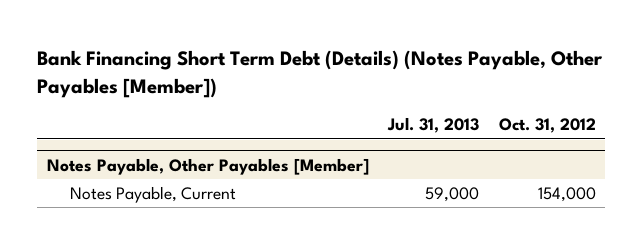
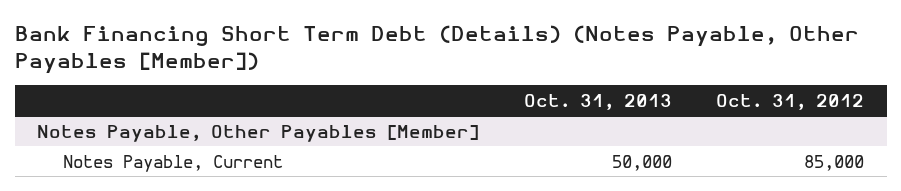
- | Jul. 31, 2013 | Oct. 31, 2012
+ | Oct. 31, 2013 | Oct. 31, 2012
@ Notes Payable, Other Payables [Member]
- Notes Payable, Current | 59,000 | 154,000
+ Notes Payable, Current | 50,000 | 85,000

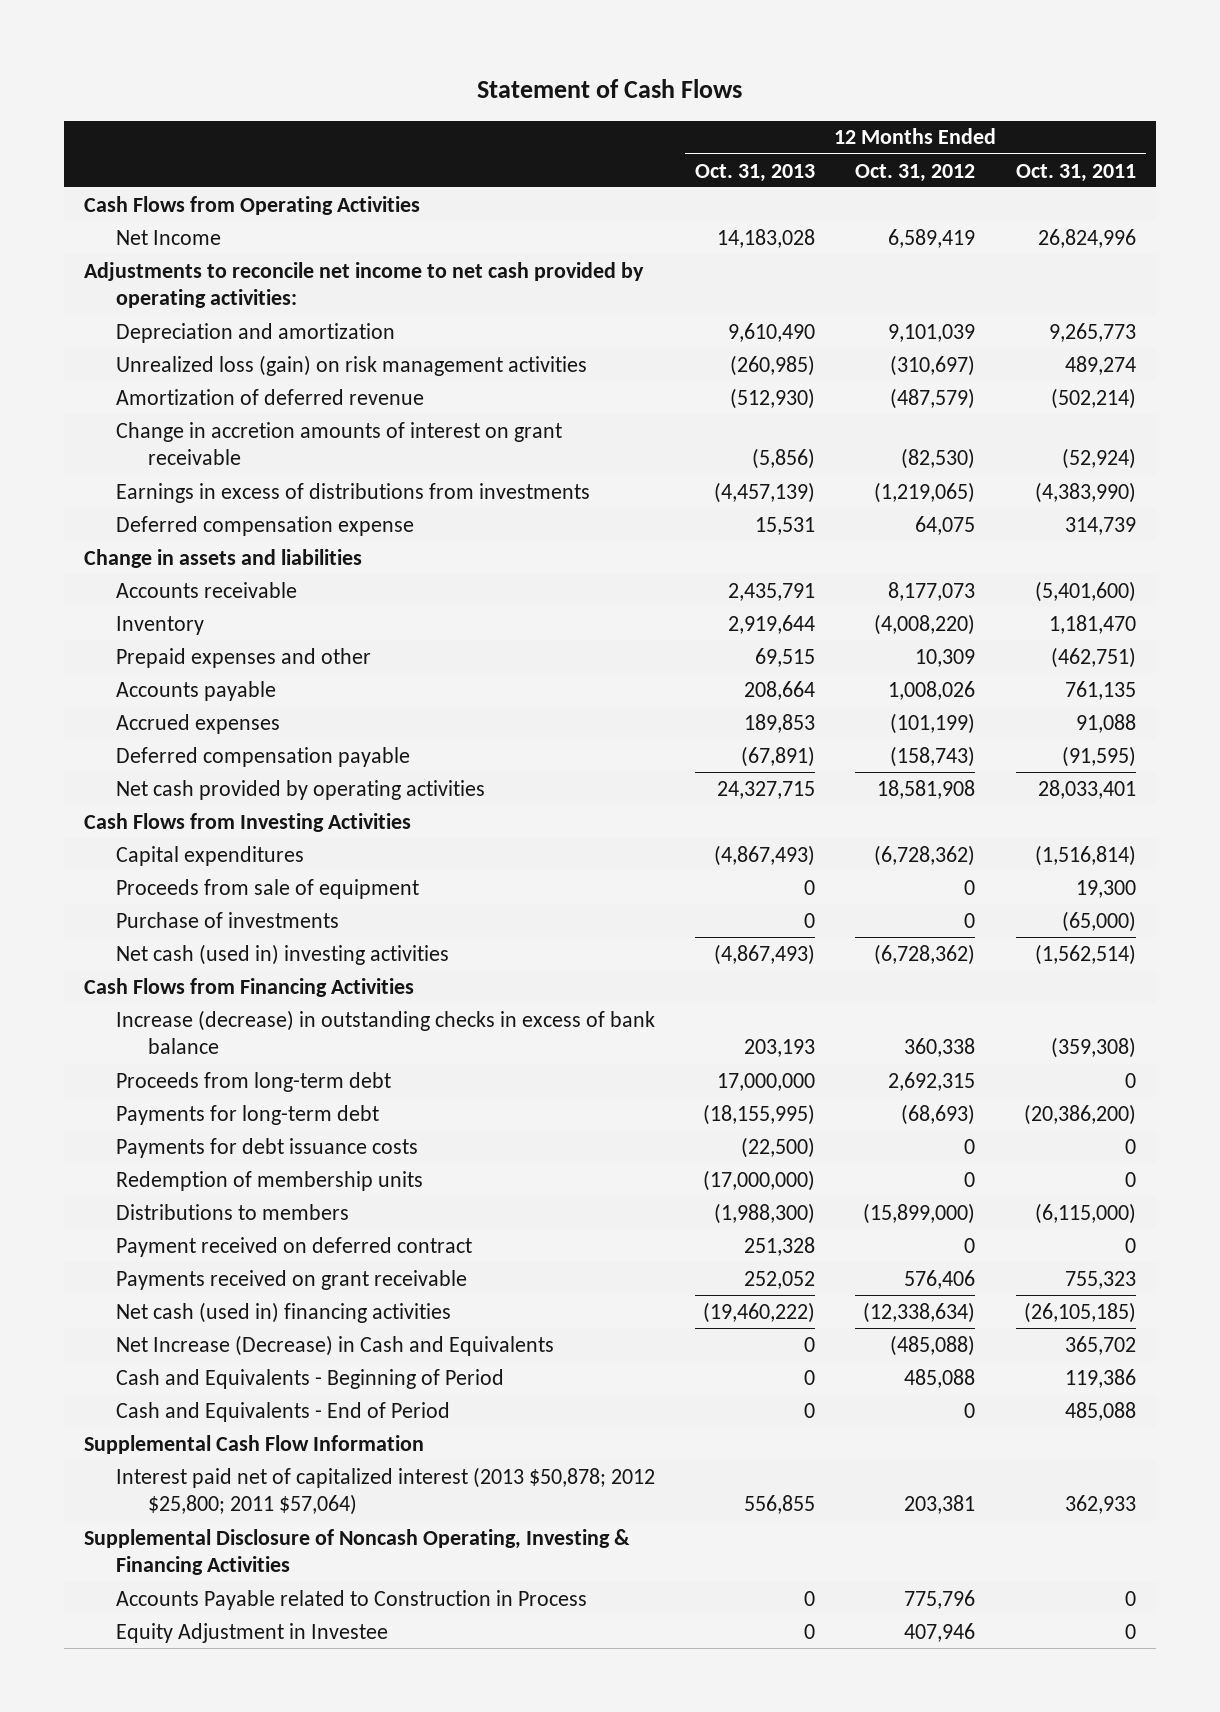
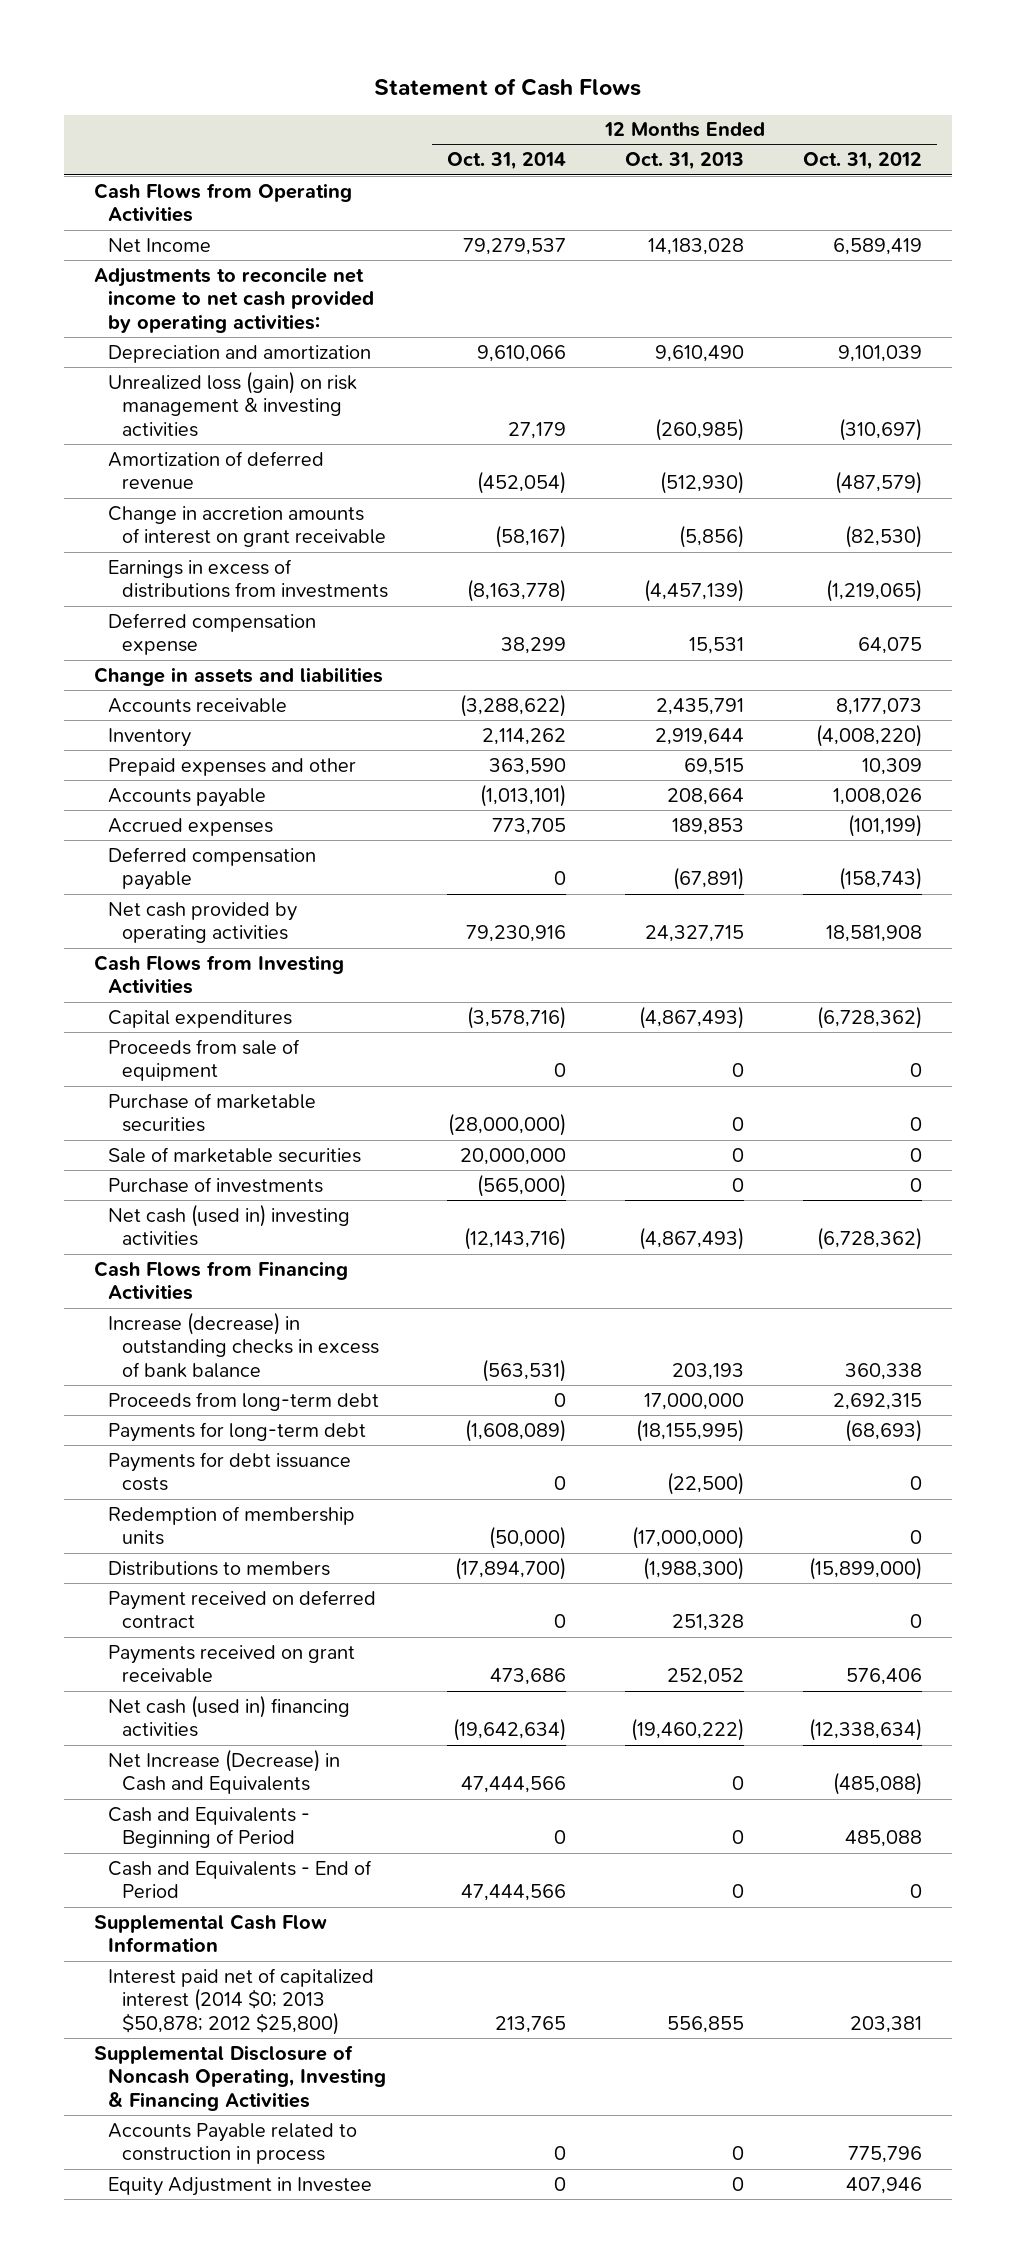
- | 12 Months Ended Oct. 31, 2013 | 12 Months Ended Oct. 31, 2012 | 12 Months Ended Oct. 31, 2011
+ | 12 Months Ended Oct. 31, 2014 | 12 Months Ended Oct. 31, 2013 | 12 Months Ended Oct. 31, 2012
- Unrealized loss (gain) on risk management activities | (260,985) | (310,697) | 489,274
+ Unrealized loss (gain) on risk management & investing activities | 27,179 | (260,985) | (310,697)
+ Purchase of marketable securities | (28,000,000) | 0 | 0
+ Sale of marketable securities | 20,000,000 | 0 | 0
- Interest paid net of capitalized interest (2013 $50,878; 2012 $25,800; 2011 $57,064) | 556,855 | 203,381 | 362,933
+ Interest paid net of capitalized interest (2014 $0; 2013 $50,878; 2012 $25,800) | 213,765 | 556,855 | 203,381
- Accounts Payable related to Construction in Process | 0 | 775,796 | 0
+ Accounts Payable related to construction in process | 0 | 0 | 775,796

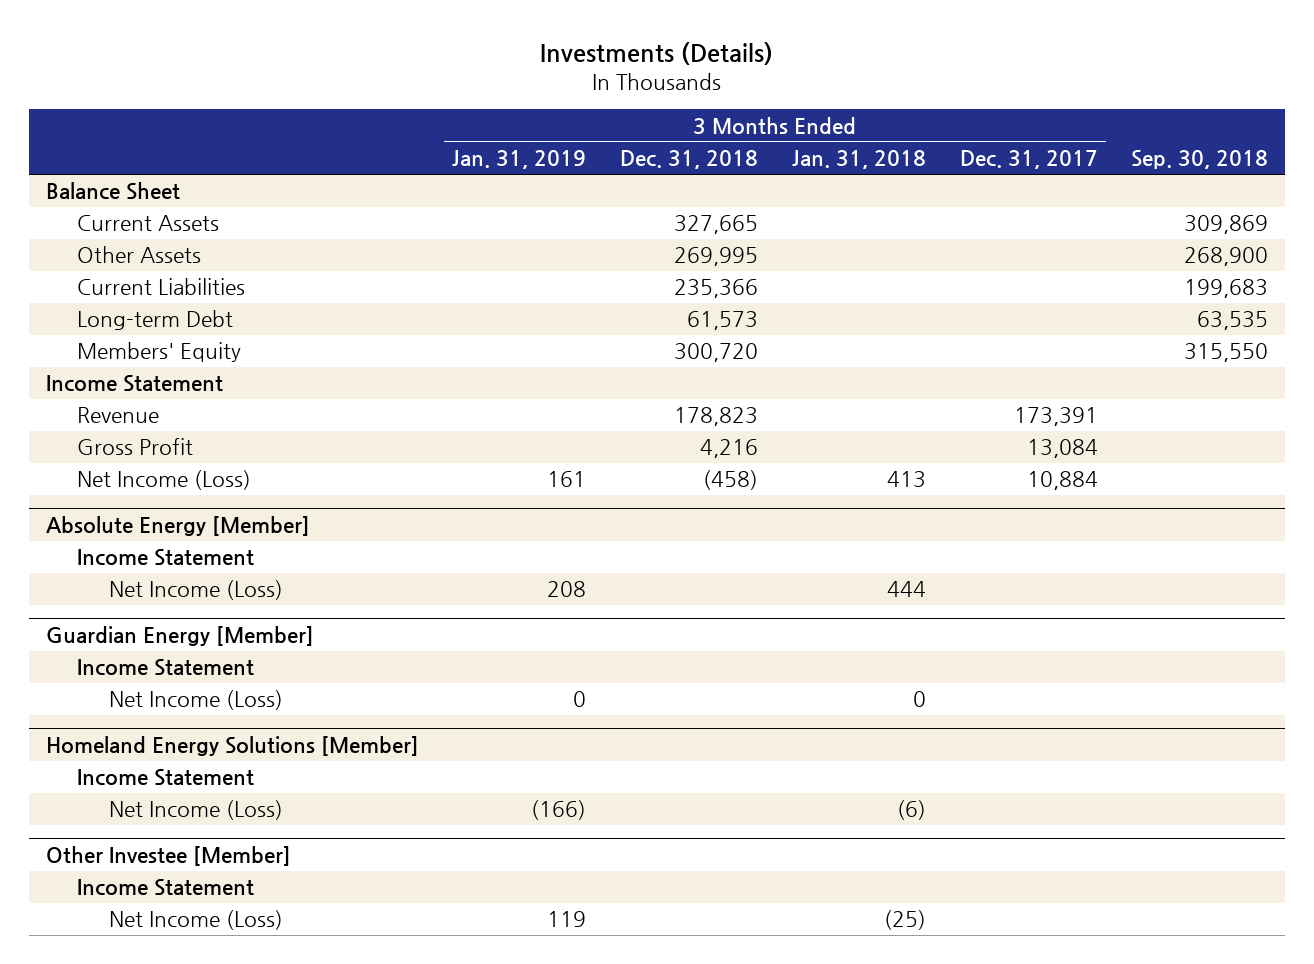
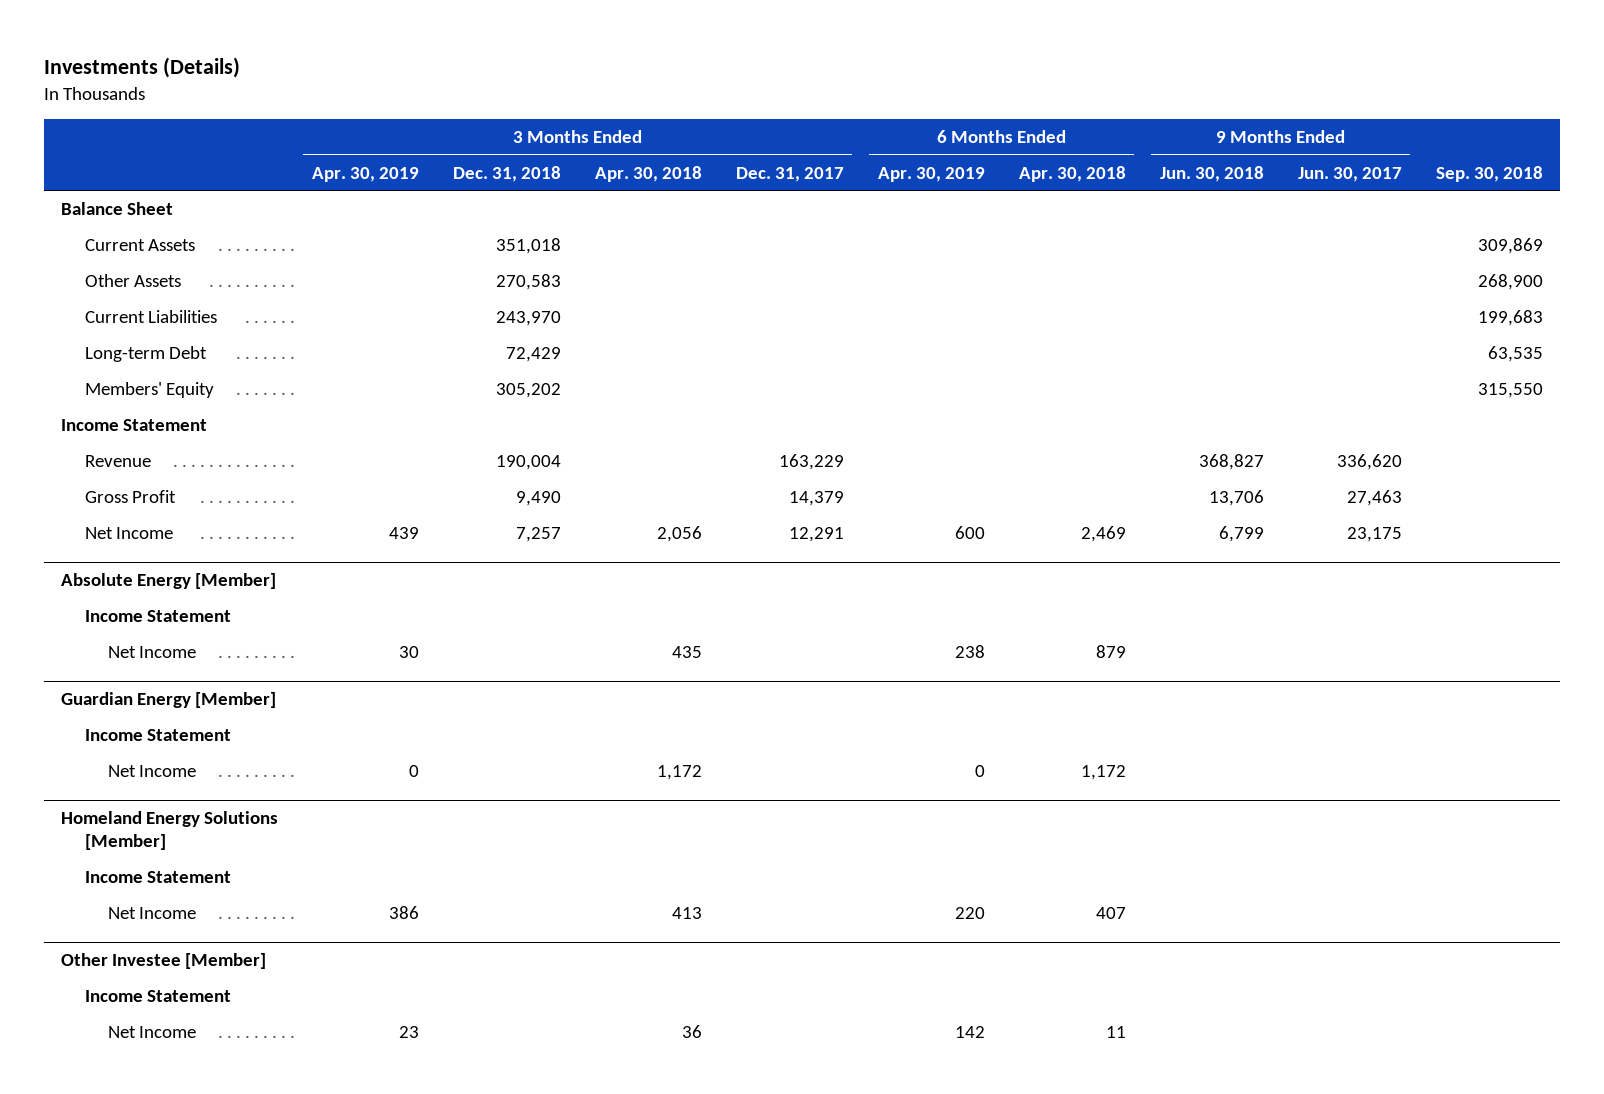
- | 3 Months Ended Jan. 31, 2019 | 3 Months Ended Dec. 31, 2018 | 3 Months Ended Jan. 31, 2018 | 3 Months Ended Dec. 31, 2017 | Sep. 30, 2018
+ | 3 Months Ended Apr. 30, 2019 | 3 Months Ended Dec. 31, 2018 | 3 Months Ended Apr. 30, 2018 | 3 Months Ended Dec. 31, 2017 | 6 Months Ended Apr. 30, 2019 | 6 Months Ended Apr. 30, 2018 | 9 Months Ended Jun. 30, 2018 | 9 Months Ended Jun. 30, 2017 | Sep. 30, 2018
- Current Assets | | 327,665 | | | 309,869
- Other Assets | | 269,995 | | | 268,900
- Current Liabilities | | 235,366 | | | 199,683
- Long-term Debt | | 61,573 | | | 63,535
- Members' Equity | | 300,720 | | | 315,550
+ Current Assets | | 351,018 | | | | | | | 309,869
+ Other Assets | | 270,583 | | | | | | | 268,900
+ Current Liabilities | | 243,970 | | | | | | | 199,683
+ Long-term Debt | | 72,429 | | | | | | | 63,535
+ Members' Equity | | 305,202 | | | | | | | 315,550
- Revenue | | 178,823 | | 173,391 |
- Gross Profit | | 4,216 | | 13,084 |
- Net Income (Loss) | 161 | (458) | 413 | 10,884 |
+ Revenue | | 190,004 | | 163,229 | | | 368,827 | 336,620 |
+ Gross Profit | | 9,490 | | 14,379 | | | 13,706 | 27,463 |
+ Net Income | 439 | 7,257 | 2,056 | 12,291 | 600 | 2,469 | 6,799 | 23,175 |
@ Absolute Energy [Member]
- Net Income (Loss) | 208 | | 444 | |
+ Net Income | 30 | | 435 | | 238 | 879 | | |
@ Guardian Energy [Member]
- Net Income (Loss) | 0 | | 0 | |
+ Net Income | 0 | | 1,172 | | 0 | 1,172 | | |
@ Homeland Energy Solutions [Member]
- Net Income (Loss) | (166) | | (6) | |
+ Net Income | 386 | | 413 | | 220 | 407 | | |
@ Other Investee [Member]
- Net Income (Loss) | 119 | | (25) | |
+ Net Income | 23 | | 36 | | 142 | 11 | | |

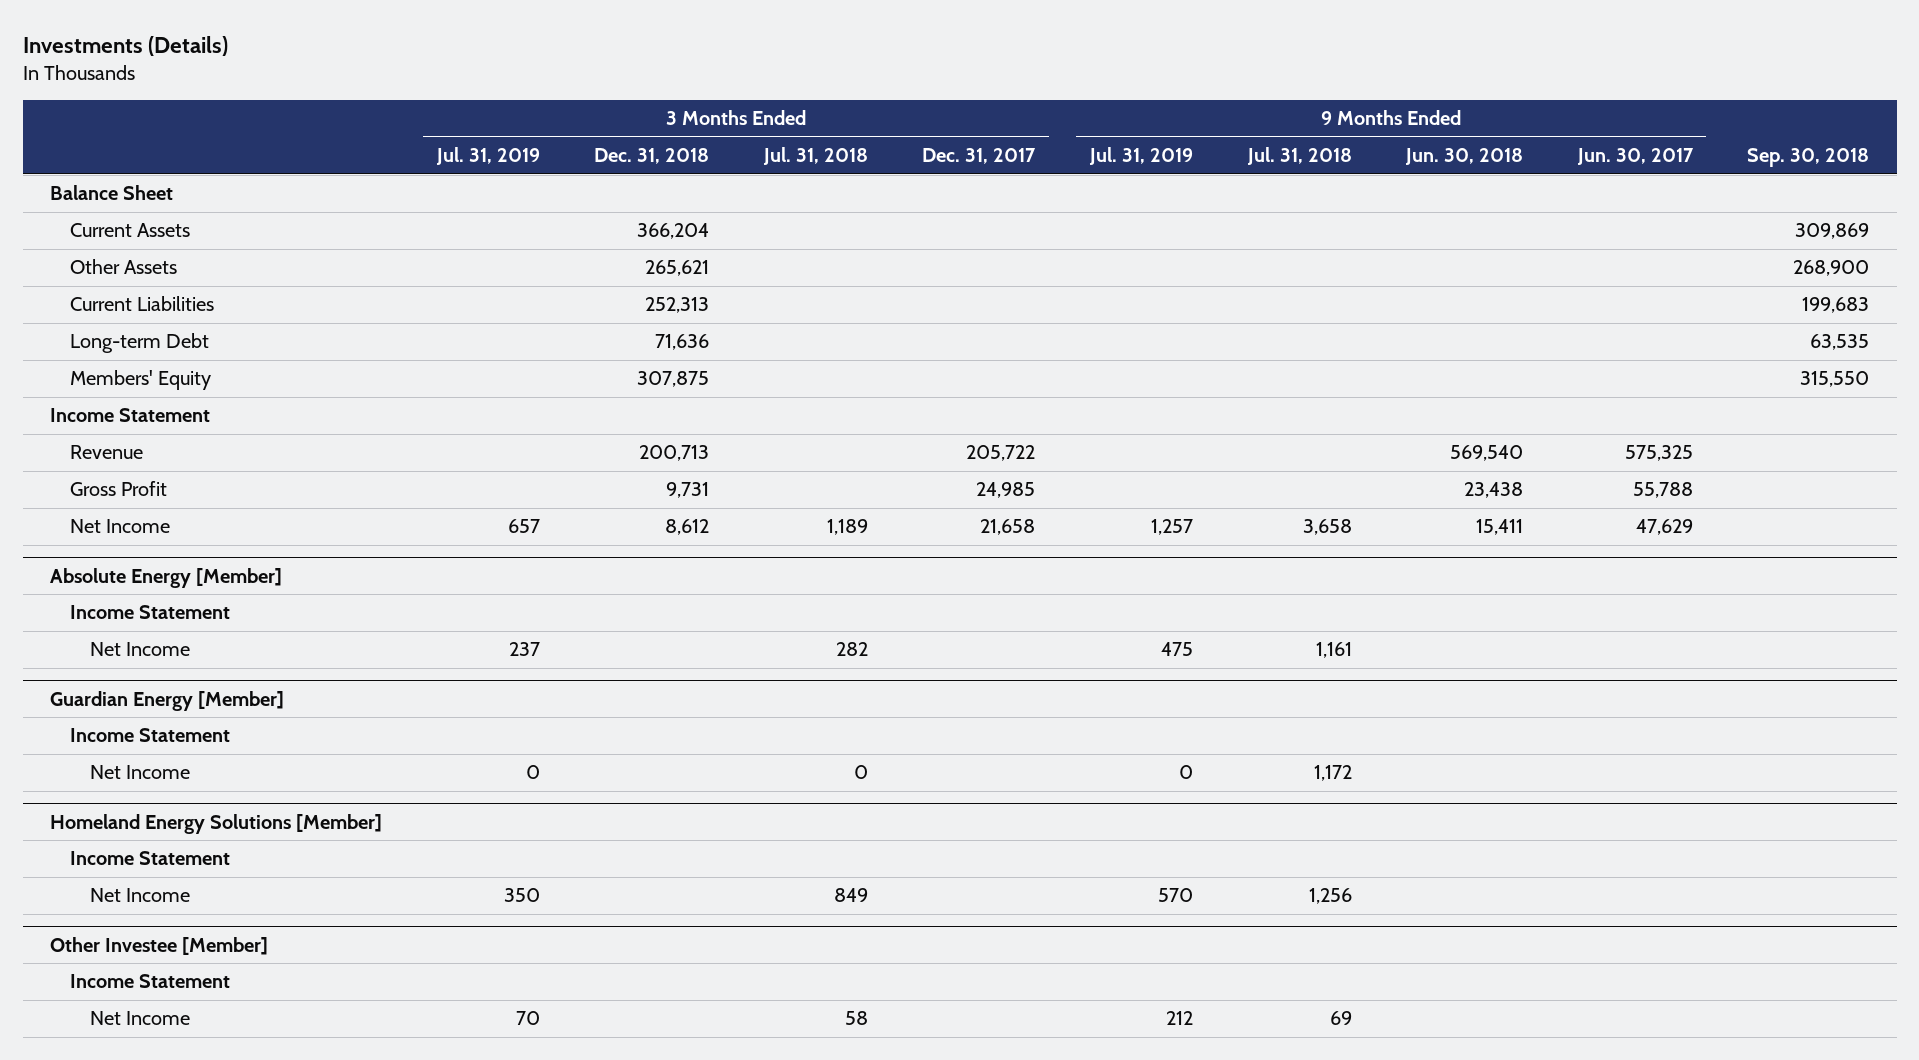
- | 3 Months Ended Apr. 30, 2019 | 3 Months Ended Dec. 31, 2018 | 3 Months Ended Apr. 30, 2018 | 3 Months Ended Dec. 31, 2017 | 6 Months Ended Apr. 30, 2019 | 6 Months Ended Apr. 30, 2018 | 9 Months Ended Jun. 30, 2018 | 9 Months Ended Jun. 30, 2017 | Sep. 30, 2018
+ | 3 Months Ended Jul. 31, 2019 | 3 Months Ended Dec. 31, 2018 | 3 Months Ended Jul. 31, 2018 | 3 Months Ended Dec. 31, 2017 | 9 Months Ended Jul. 31, 2019 | 9 Months Ended Jul. 31, 2018 | 9 Months Ended Jun. 30, 2018 | 9 Months Ended Jun. 30, 2017 | Sep. 30, 2018
- Current Assets | | 351,018 | | | | | | | 309,869
- Other Assets | | 270,583 | | | | | | | 268,900
- Current Liabilities | | 243,970 | | | | | | | 199,683
- Long-term Debt | | 72,429 | | | | | | | 63,535
- Members' Equity | | 305,202 | | | | | | | 315,550
+ Current Assets | | 366,204 | | | | | | | 309,869
+ Other Assets | | 265,621 | | | | | | | 268,900
+ Current Liabilities | | 252,313 | | | | | | | 199,683
+ Long-term Debt | | 71,636 | | | | | | | 63,535
+ Members' Equity | | 307,875 | | | | | | | 315,550
- Revenue | | 190,004 | | 163,229 | | | 368,827 | 336,620 |
- Gross Profit | | 9,490 | | 14,379 | | | 13,706 | 27,463 |
- Net Income | 439 | 7,257 | 2,056 | 12,291 | 600 | 2,469 | 6,799 | 23,175 |
+ Revenue | | 200,713 | | 205,722 | | | 569,540 | 575,325 |
+ Gross Profit | | 9,731 | | 24,985 | | | 23,438 | 55,788 |
+ Net Income | 657 | 8,612 | 1,189 | 21,658 | 1,257 | 3,658 | 15,411 | 47,629 |

